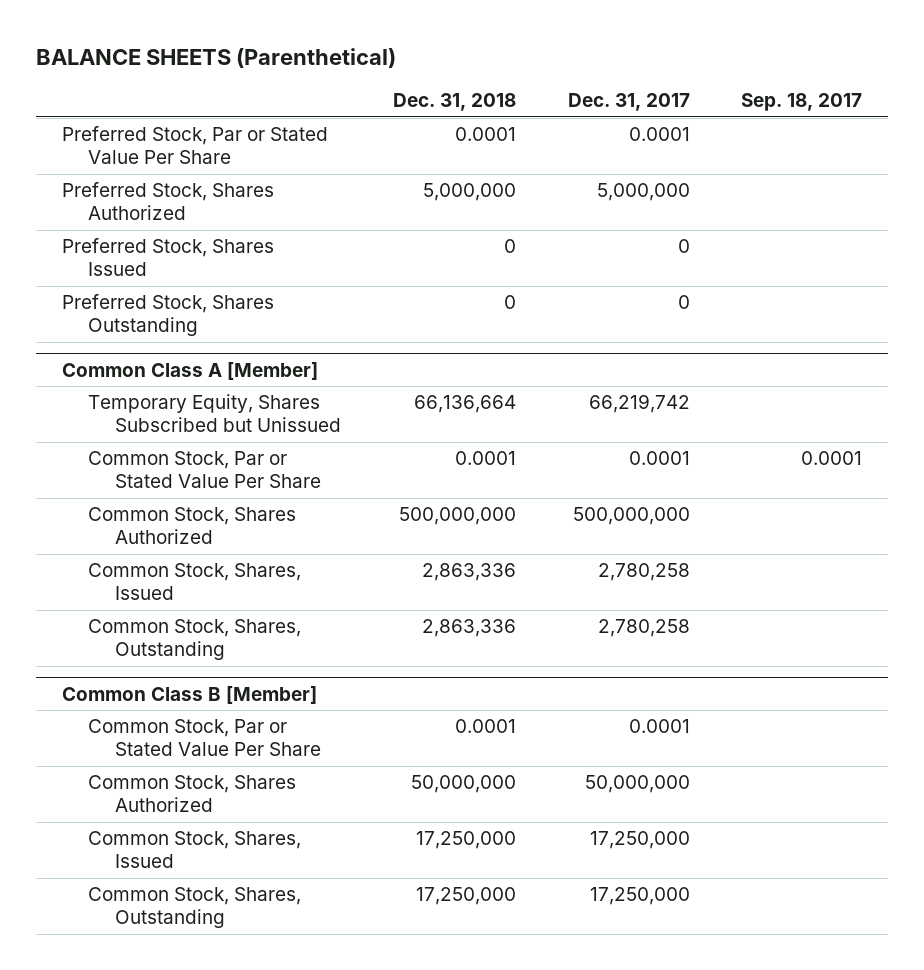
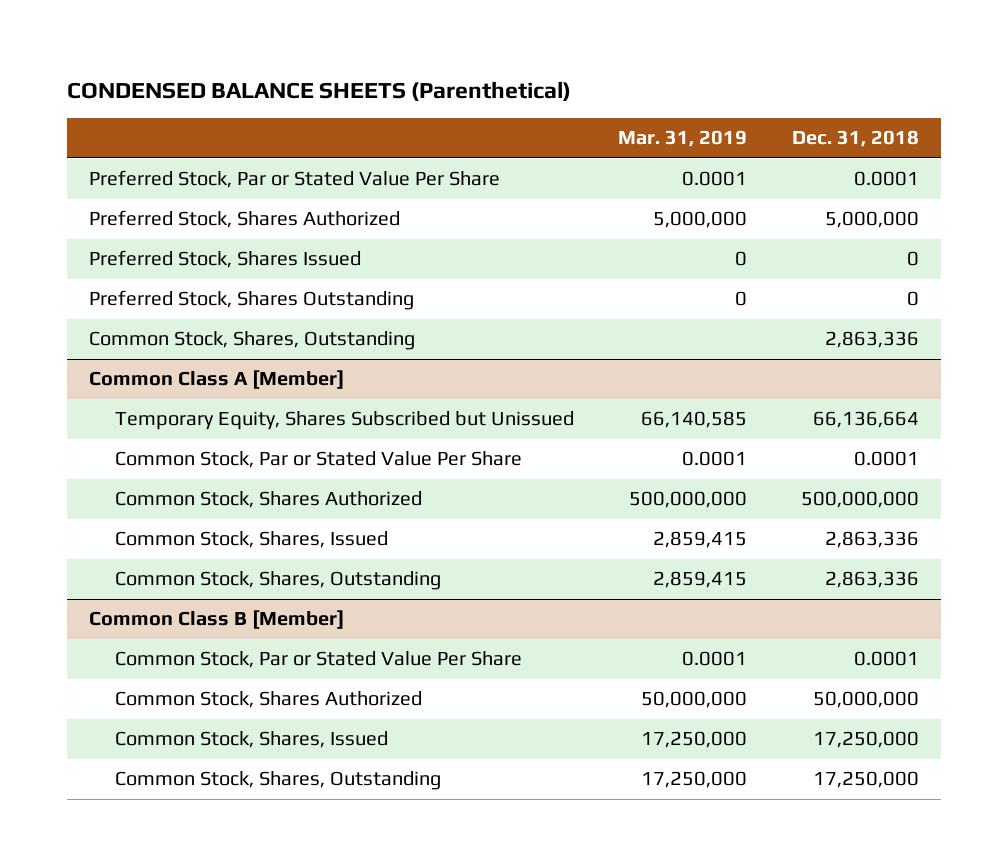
- BALANCE SHEETS (Parenthetical)
+ CONDENSED BALANCE SHEETS (Parenthetical)
- | Dec. 31, 2018 | Dec. 31, 2017 | Sep. 18, 2017
+ | Mar. 31, 2019 | Dec. 31, 2018
+ Common Stock, Shares, Outstanding | | 2,863,336

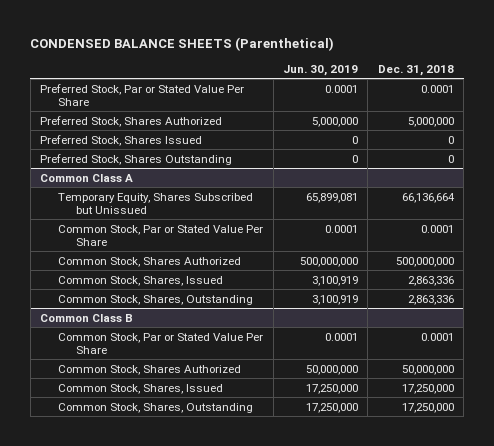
- | Mar. 31, 2019 | Dec. 31, 2018
+ | Jun. 30, 2019 | Dec. 31, 2018
- Common Stock, Shares, Outstanding | | 2,863,336
- Common Class A [Member]
+ Common Class A
- Common Class B [Member]
+ Common Class B

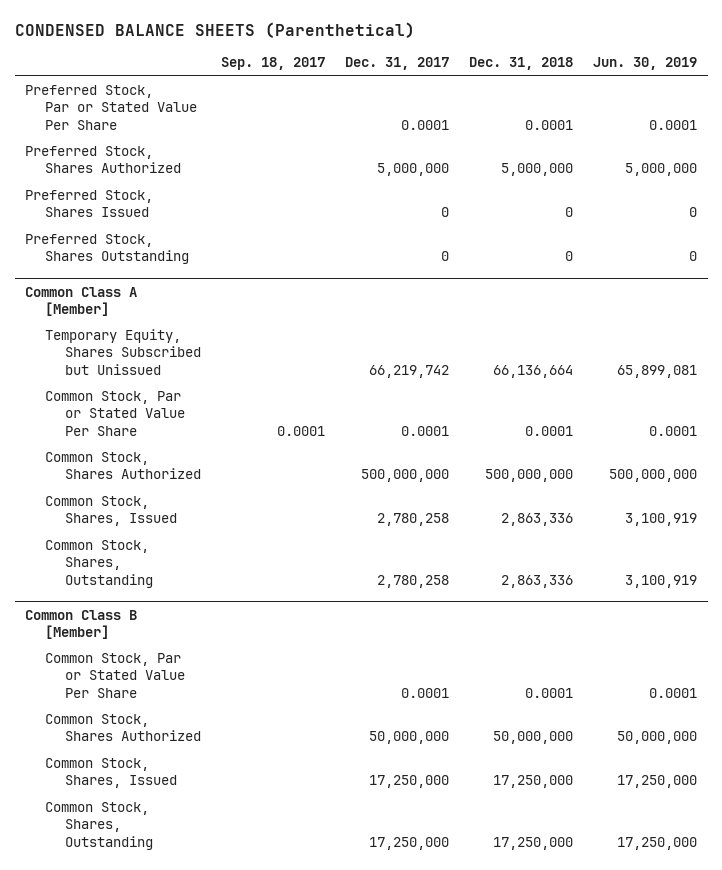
- | Jun. 30, 2019 | Dec. 31, 2018
+ | Sep. 18, 2017 | Dec. 31, 2017 | Dec. 31, 2018 | Jun. 30, 2019
- Common Class A
+ Common Class A [Member]
- Common Class B
+ Common Class B [Member]

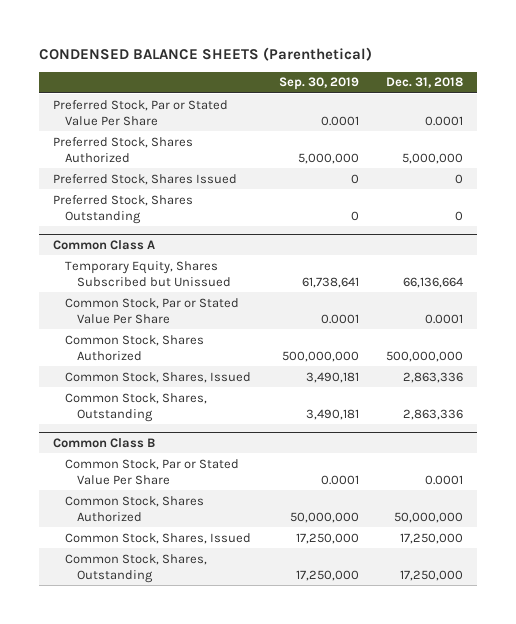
- | Sep. 18, 2017 | Dec. 31, 2017 | Dec. 31, 2018 | Jun. 30, 2019
+ | Sep. 30, 2019 | Dec. 31, 2018
- Common Class A [Member]
+ Common Class A
- Common Class B [Member]
+ Common Class B

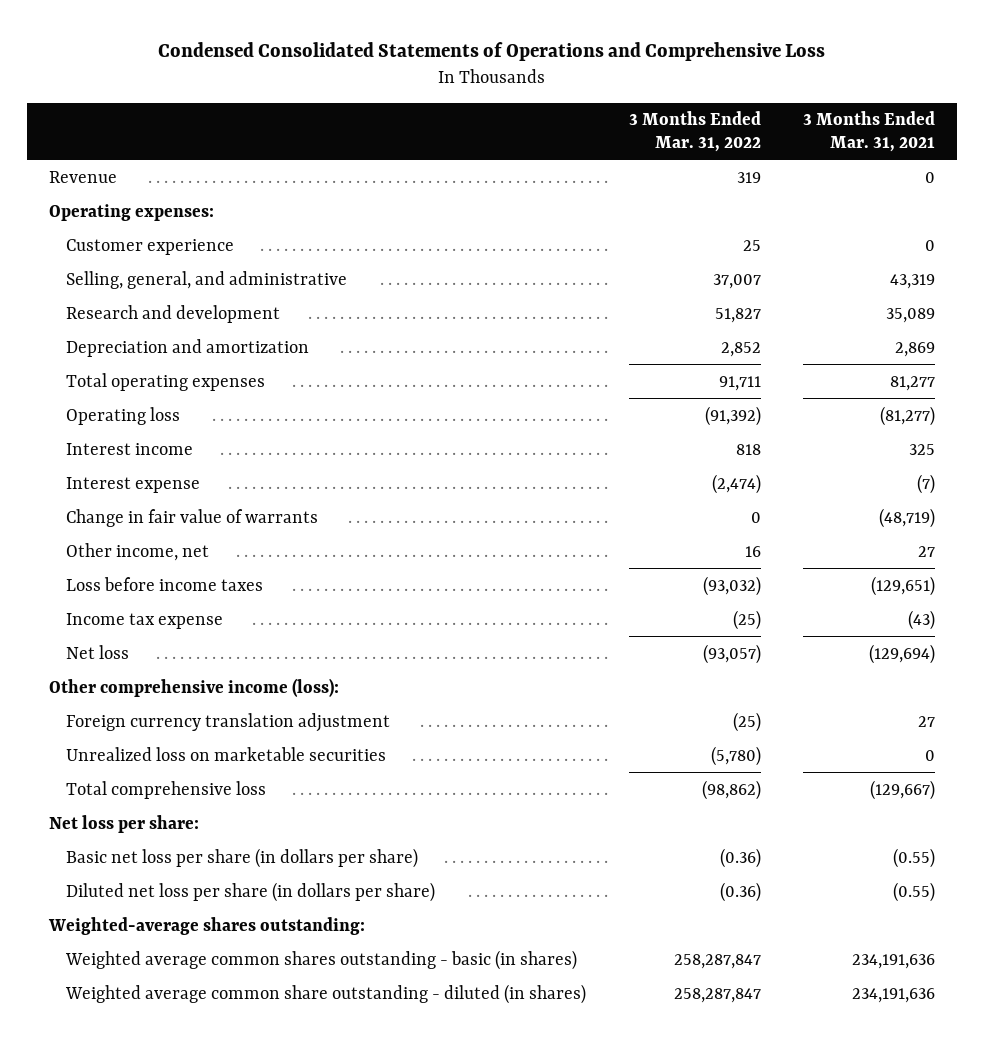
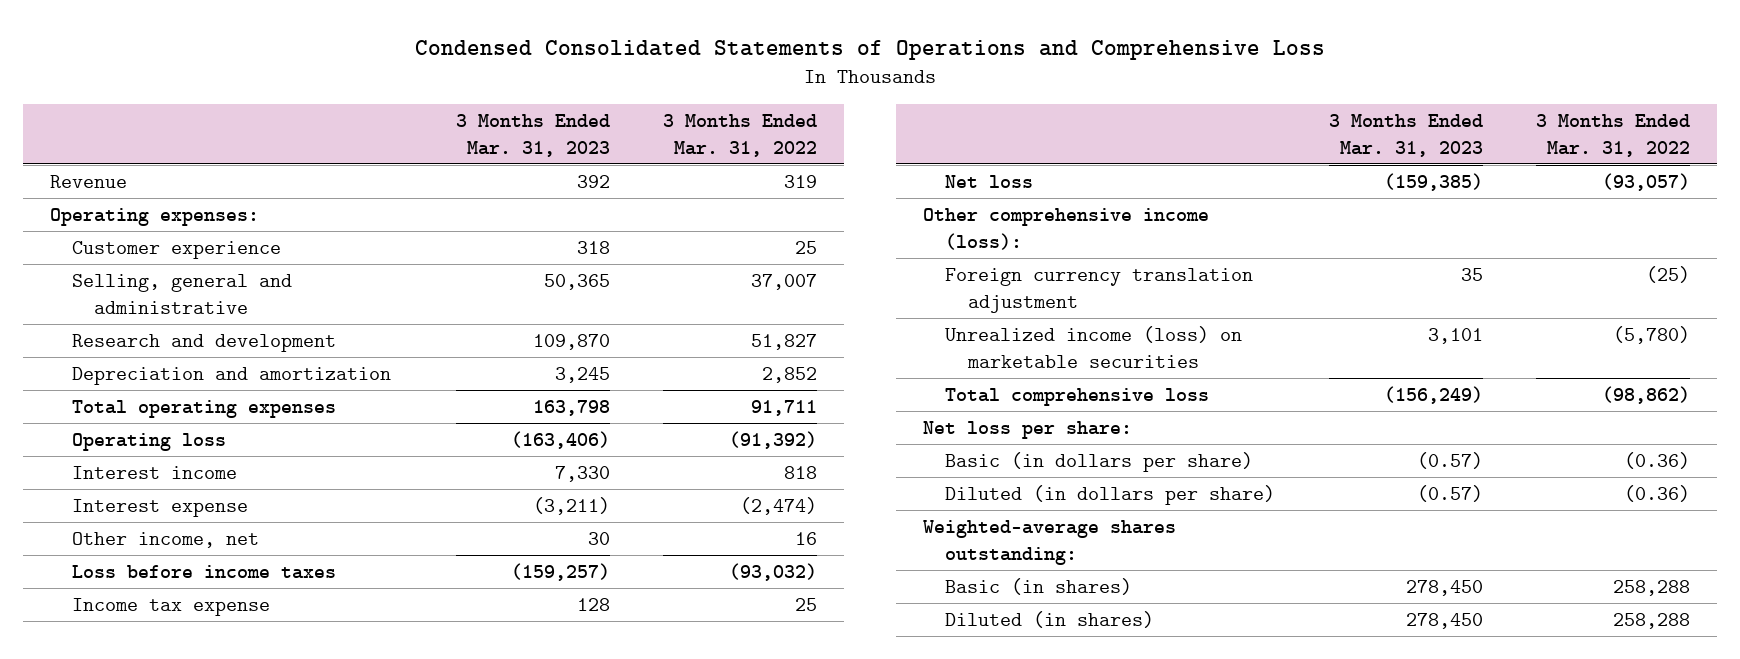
- | 3 Months Ended Mar. 31, 2022 | 3 Months Ended Mar. 31, 2021
+ | 3 Months Ended Mar. 31, 2023 | 3 Months Ended Mar. 31, 2022
- Selling, general, and administrative | 37,007 | 43,319
+ Selling, general and administrative | 50,365 | 37,007
- Change in fair value of warrants | 0 | (48,719)
- Income tax expense | (25) | (43)
+ Income tax expense | 128 | 25
- Unrealized loss on marketable securities | (5,780) | 0
+ Unrealized income (loss) on marketable securities | 3,101 | (5,780)
- Basic net loss per share (in dollars per share) | (0.36) | (0.55)
- Diluted net loss per share (in dollars per share) | (0.36) | (0.55)
+ Basic (in dollars per share) | (0.57) | (0.36)
+ Diluted (in dollars per share) | (0.57) | (0.36)
- Weighted average common shares outstanding - basic (in shares) | 258,287,847 | 234,191,636
- Weighted average common share outstanding - diluted (in shares) | 258,287,847 | 234,191,636
+ Basic (in shares) | 278,450 | 258,288
+ Diluted (in shares) | 278,450 | 258,288

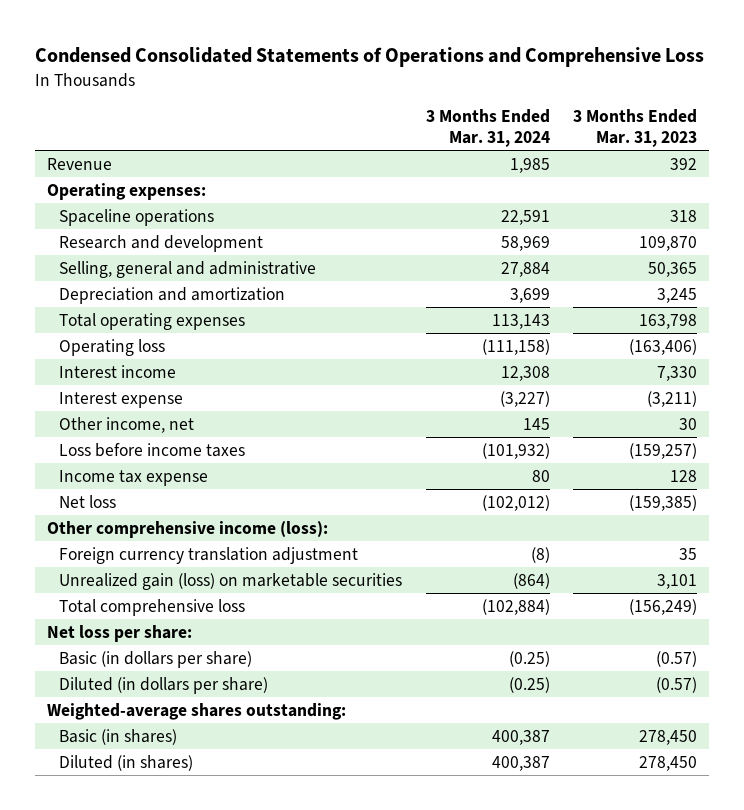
- | 3 Months Ended Mar. 31, 2023 | 3 Months Ended Mar. 31, 2022
+ | 3 Months Ended Mar. 31, 2024 | 3 Months Ended Mar. 31, 2023
- Customer experience | 318 | 25
+ Spaceline operations | 22,591 | 318
moved down: Selling, general and administrative | 27,884 | 50,365
- Unrealized income (loss) on marketable securities | 3,101 | (5,780)
+ Unrealized gain (loss) on marketable securities | (864) | 3,101

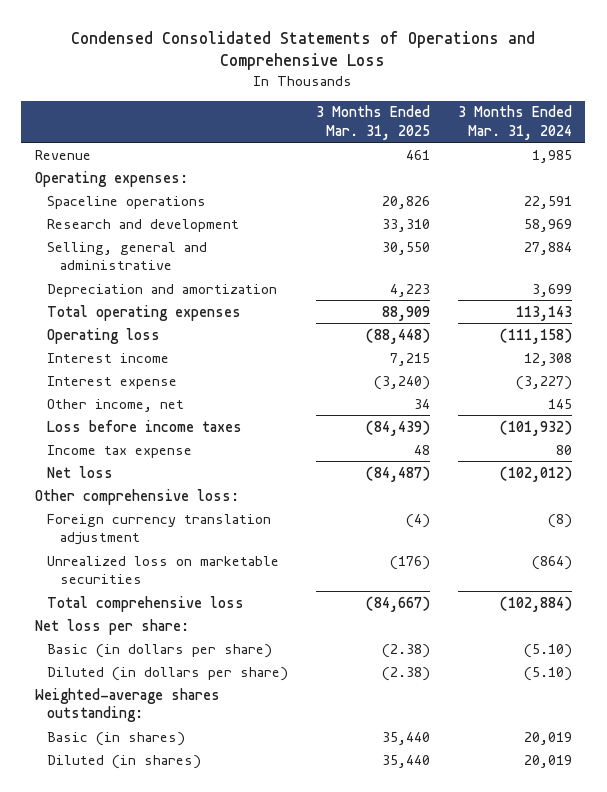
- | 3 Months Ended Mar. 31, 2024 | 3 Months Ended Mar. 31, 2023
+ | 3 Months Ended Mar. 31, 2025 | 3 Months Ended Mar. 31, 2024
- Other comprehensive income (loss):
+ Other comprehensive loss:
- Unrealized gain (loss) on marketable securities | (864) | 3,101
+ Unrealized loss on marketable securities | (176) | (864)
- Basic (in dollars per share) | (0.25) | (0.57)
- Diluted (in dollars per share) | (0.25) | (0.57)
+ Basic (in dollars per share) | (2.38) | (5.10)
+ Diluted (in dollars per share) | (2.38) | (5.10)
- Basic (in shares) | 400,387 | 278,450
- Diluted (in shares) | 400,387 | 278,450
+ Basic (in shares) | 35,440 | 20,019
+ Diluted (in shares) | 35,440 | 20,019

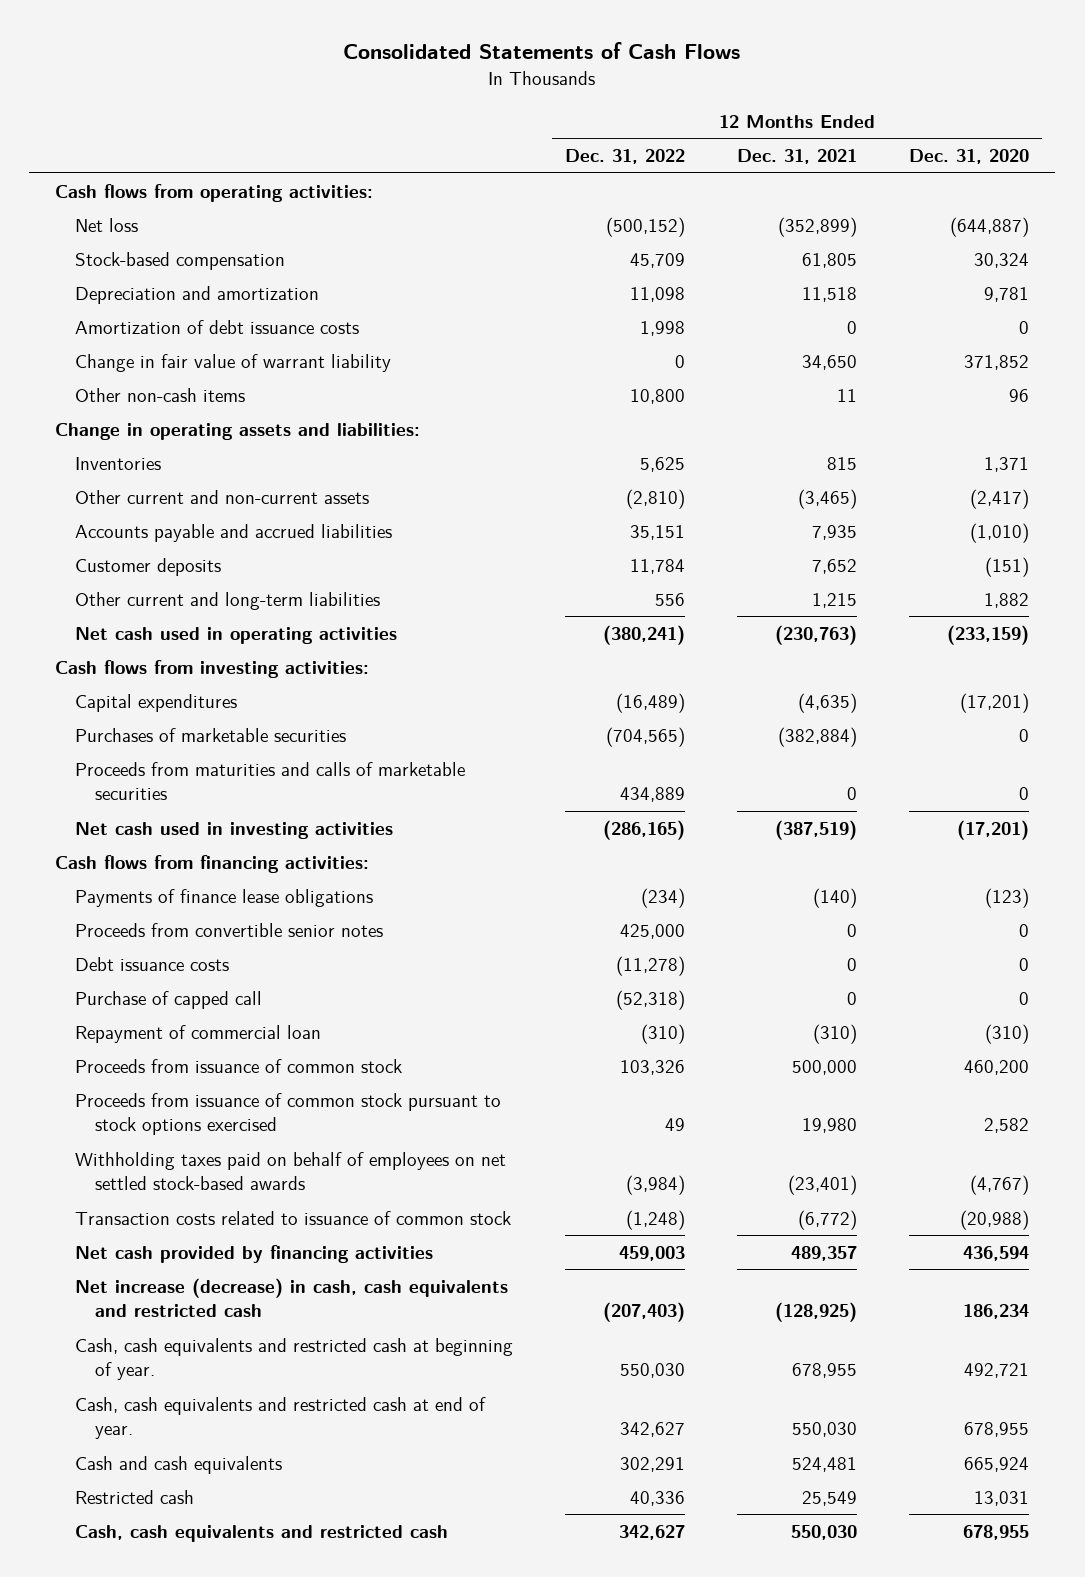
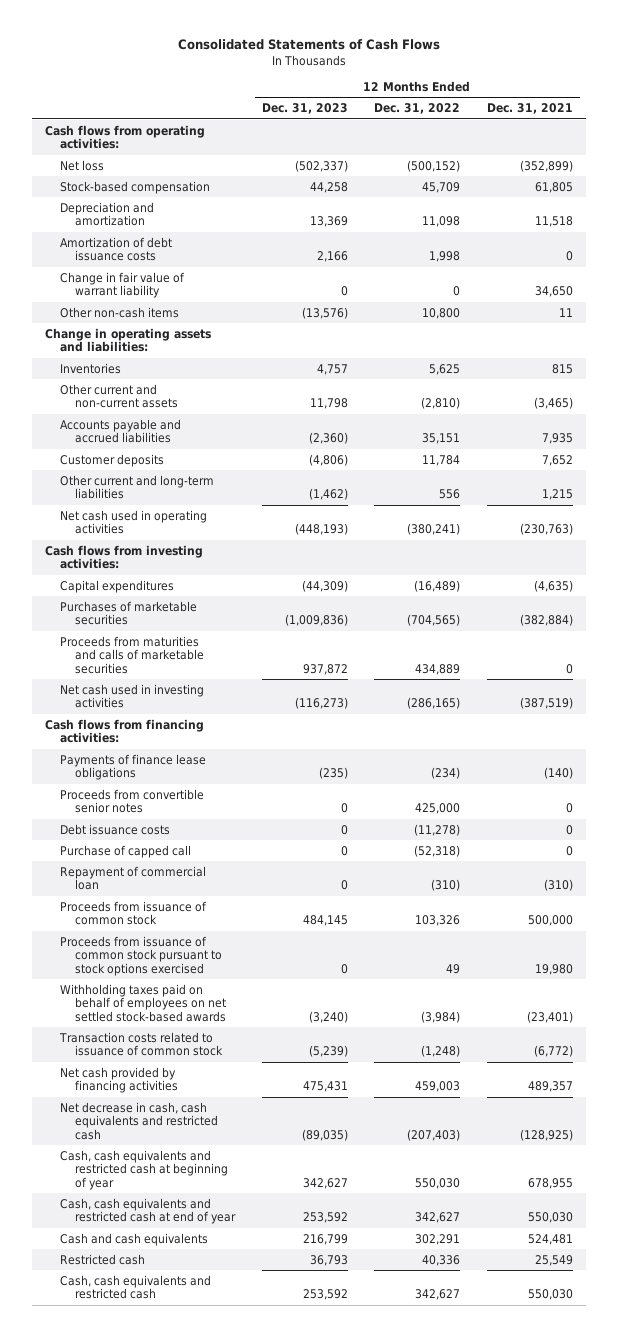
- | 12 Months Ended Dec. 31, 2022 | 12 Months Ended Dec. 31, 2021 | 12 Months Ended Dec. 31, 2020
+ | 12 Months Ended Dec. 31, 2023 | 12 Months Ended Dec. 31, 2022 | 12 Months Ended Dec. 31, 2021
- Net increase (decrease) in cash, cash equivalents and restricted cash | (207,403) | (128,925) | 186,234
- Cash, cash equivalents and restricted cash at beginning of year. | 550,030 | 678,955 | 492,721
- Cash, cash equivalents and restricted cash at end of year. | 342,627 | 550,030 | 678,955
+ Net decrease in cash, cash equivalents and restricted cash | (89,035) | (207,403) | (128,925)
+ Cash, cash equivalents and restricted cash at beginning of year | 342,627 | 550,030 | 678,955
+ Cash, cash equivalents and restricted cash at end of year | 253,592 | 342,627 | 550,030

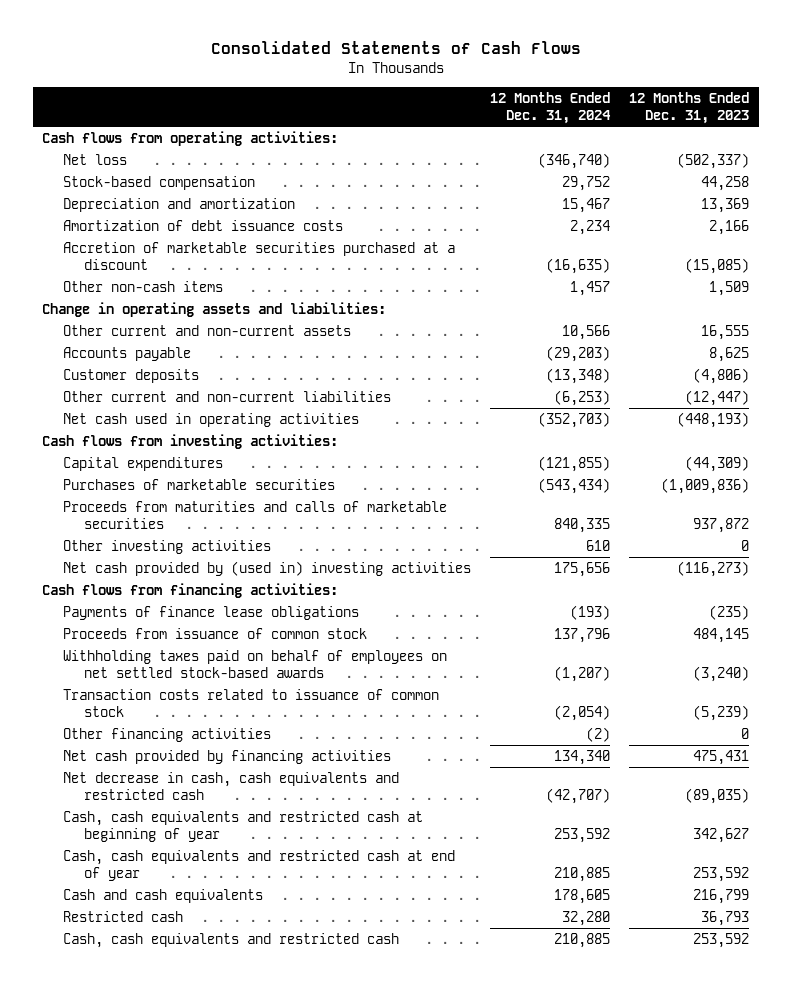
- | 12 Months Ended Dec. 31, 2023 | 12 Months Ended Dec. 31, 2022 | 12 Months Ended Dec. 31, 2021
+ | 12 Months Ended Dec. 31, 2024 | 12 Months Ended Dec. 31, 2023
- Change in fair value of warrant liability | 0 | 0 | 34,650
- Other non-cash items | (13,576) | 10,800 | 11
+ Accretion of marketable securities purchased at a discount | (16,635) | (15,085)
+ Other non-cash items | 1,457 | 1,509
- Inventories | 4,757 | 5,625 | 815
- Other current and non-current assets | 11,798 | (2,810) | (3,465)
- Accounts payable and accrued liabilities | (2,360) | 35,151 | 7,935
+ Other current and non-current assets | 10,566 | 16,555
+ Accounts payable | (29,203) | 8,625
- Other current and long-term liabilities | (1,462) | 556 | 1,215
+ Other current and non-current liabilities | (6,253) | (12,447)
- Net cash used in investing activities | (116,273) | (286,165) | (387,519)
+ Other investing activities | 610 | 0
+ Net cash provided by (used in) investing activities | 175,656 | (116,273)
- Proceeds from convertible senior notes | 0 | 425,000 | 0
- Debt issuance costs | 0 | (11,278) | 0
- Purchase of capped call | 0 | (52,318) | 0
- Repayment of commercial loan | 0 | (310) | (310)
- Proceeds from issuance of common stock pursuant to stock options exercised | 0 | 49 | 19,980
+ Other financing activities | (2) | 0

